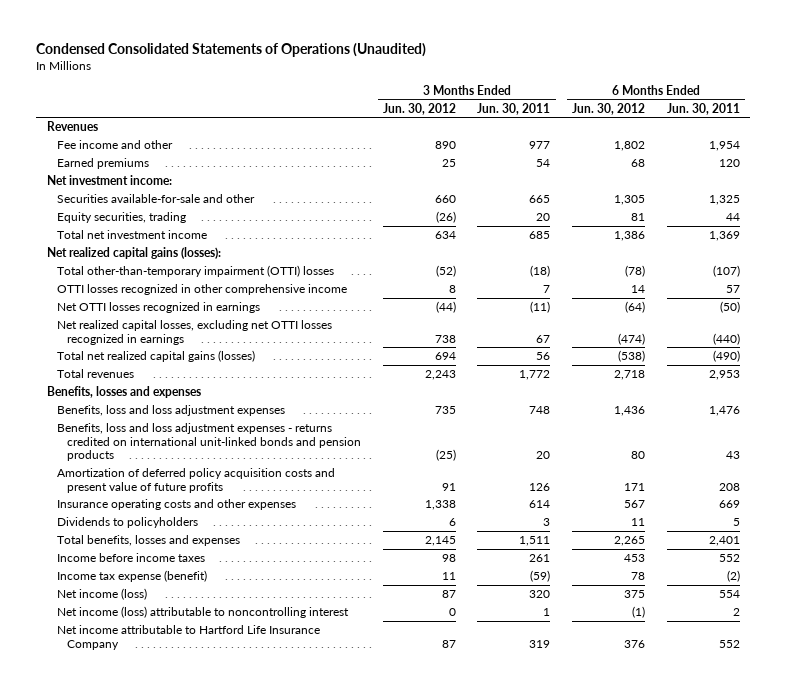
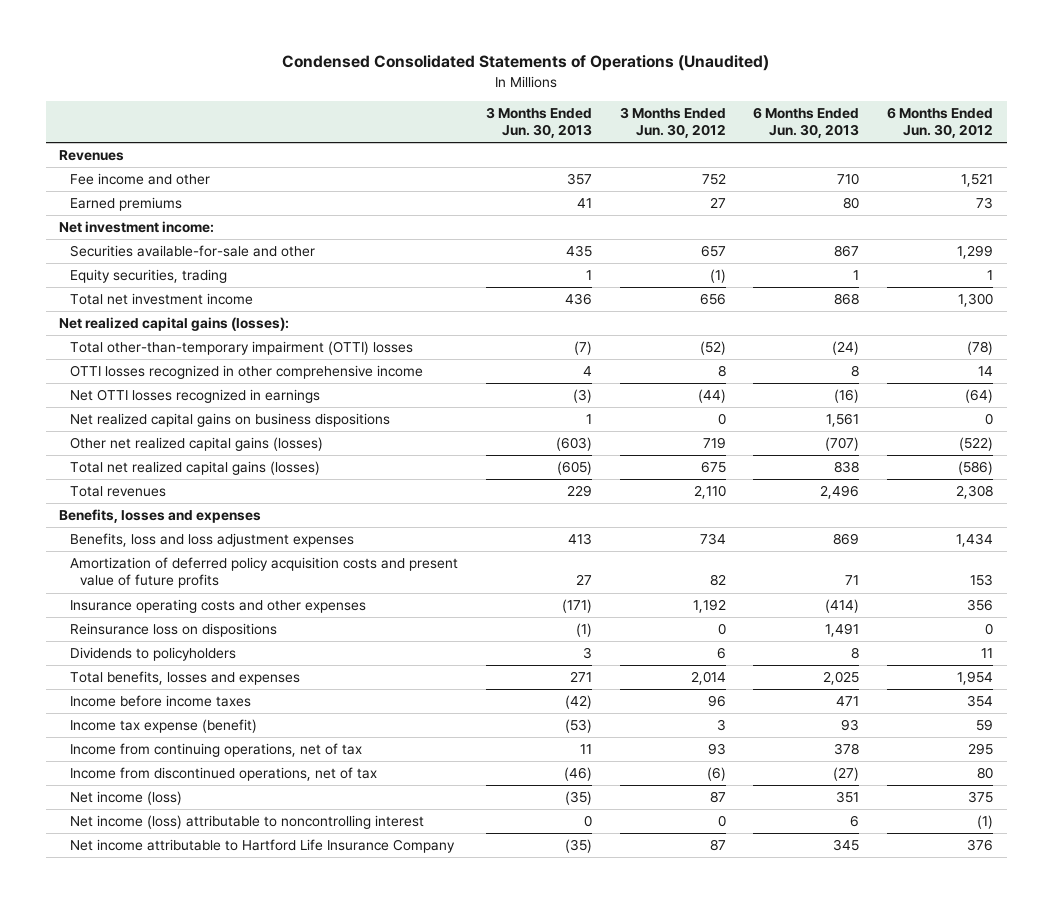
- | 3 Months Ended Jun. 30, 2012 | 3 Months Ended Jun. 30, 2011 | 6 Months Ended Jun. 30, 2012 | 6 Months Ended Jun. 30, 2011
+ | 3 Months Ended Jun. 30, 2013 | 3 Months Ended Jun. 30, 2012 | 6 Months Ended Jun. 30, 2013 | 6 Months Ended Jun. 30, 2012
- Fee income and other | 890 | 977 | 1,802 | 1,954
- Earned premiums | 25 | 54 | 68 | 120
+ Fee income and other | 357 | 752 | 710 | 1,521
+ Earned premiums | 41 | 27 | 80 | 73
- Securities available-for-sale and other | 660 | 665 | 1,305 | 1,325
- Equity securities, trading | (26) | 20 | 81 | 44
- Total net investment income | 634 | 685 | 1,386 | 1,369
+ Securities available-for-sale and other | 435 | 657 | 867 | 1,299
+ Equity securities, trading | 1 | (1) | 1 | 1
+ Total net investment income | 436 | 656 | 868 | 1,300
- Net realized capital losses, excluding net OTTI losses recognized in earnings | 738 | 67 | (474) | (440)
- Total net realized capital gains (losses) | 694 | 56 | (538) | (490)
- Total revenues | 2,243 | 1,772 | 2,718 | 2,953
+ Net realized capital gains on business dispositions | 1 | 0 | 1,561 | 0
+ Other net realized capital gains (losses) | (603) | 719 | (707) | (522)
+ Total net realized capital gains (losses) | (605) | 675 | 838 | (586)
+ Total revenues | 229 | 2,110 | 2,496 | 2,308
- Benefits, loss and loss adjustment expenses | 735 | 748 | 1,436 | 1,476
- Benefits, loss and loss adjustment expenses - returns credited on international unit-linked bonds and pension products | (25) | 20 | 80 | 43
- Amortization of deferred policy acquisition costs and present value of future profits | 91 | 126 | 171 | 208
- Insurance operating costs and other expenses | 1,338 | 614 | 567 | 669
+ Benefits, loss and loss adjustment expenses | 413 | 734 | 869 | 1,434
+ Amortization of deferred policy acquisition costs and present value of future profits | 27 | 82 | 71 | 153
+ Insurance operating costs and other expenses | (171) | 1,192 | (414) | 356
+ Reinsurance loss on dispositions | (1) | 0 | 1,491 | 0
- Total benefits, losses and expenses | 2,145 | 1,511 | 2,265 | 2,401
- Income before income taxes | 98 | 261 | 453 | 552
- Income tax expense (benefit) | 11 | (59) | 78 | (2)
+ Total benefits, losses and expenses | 271 | 2,014 | 2,025 | 1,954
+ Income before income taxes | (42) | 96 | 471 | 354
+ Income tax expense (benefit) | (53) | 3 | 93 | 59
+ Income from continuing operations, net of tax | 11 | 93 | 378 | 295
+ Income from discontinued operations, net of tax | (46) | (6) | (27) | 80

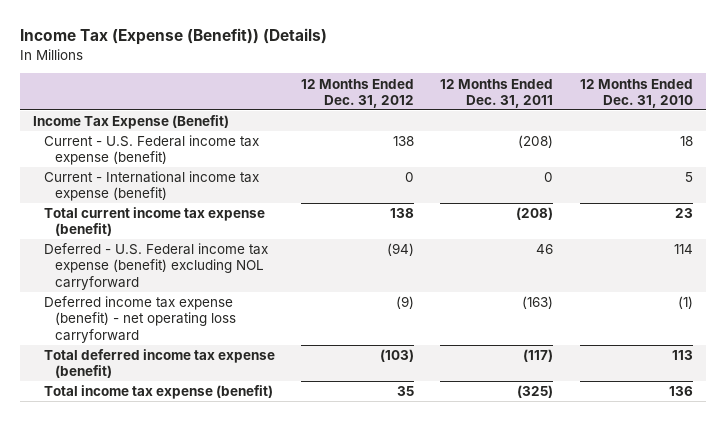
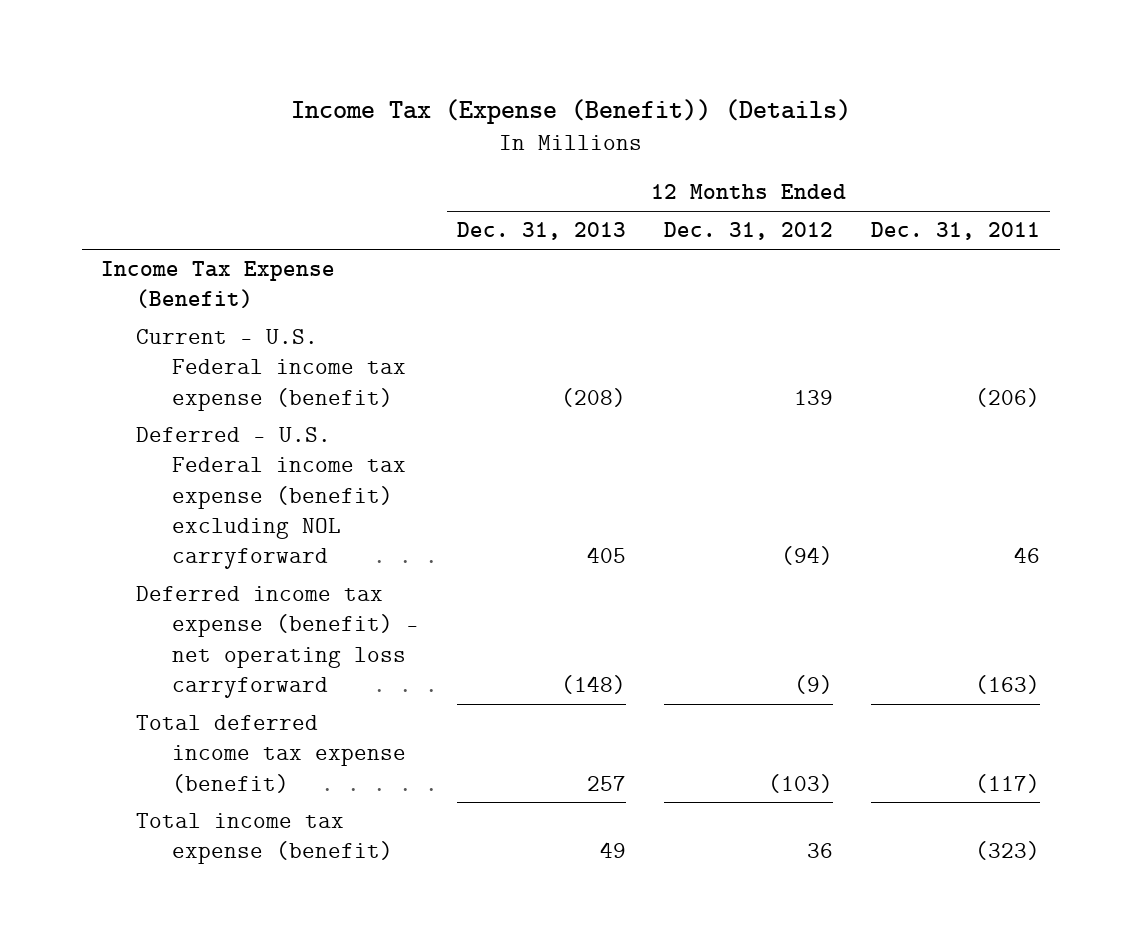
- | 12 Months Ended Dec. 31, 2012 | 12 Months Ended Dec. 31, 2011 | 12 Months Ended Dec. 31, 2010
+ | 12 Months Ended Dec. 31, 2013 | 12 Months Ended Dec. 31, 2012 | 12 Months Ended Dec. 31, 2011
- Current - U.S. Federal income tax expense (benefit) | 138 | (208) | 18
- Current - International income tax expense (benefit) | 0 | 0 | 5
- Total current income tax expense (benefit) | 138 | (208) | 23
+ Current - U.S. Federal income tax expense (benefit) | (208) | 139 | (206)
- Total income tax expense (benefit) | 35 | (325) | 136
+ Total income tax expense (benefit) | 49 | 36 | (323)

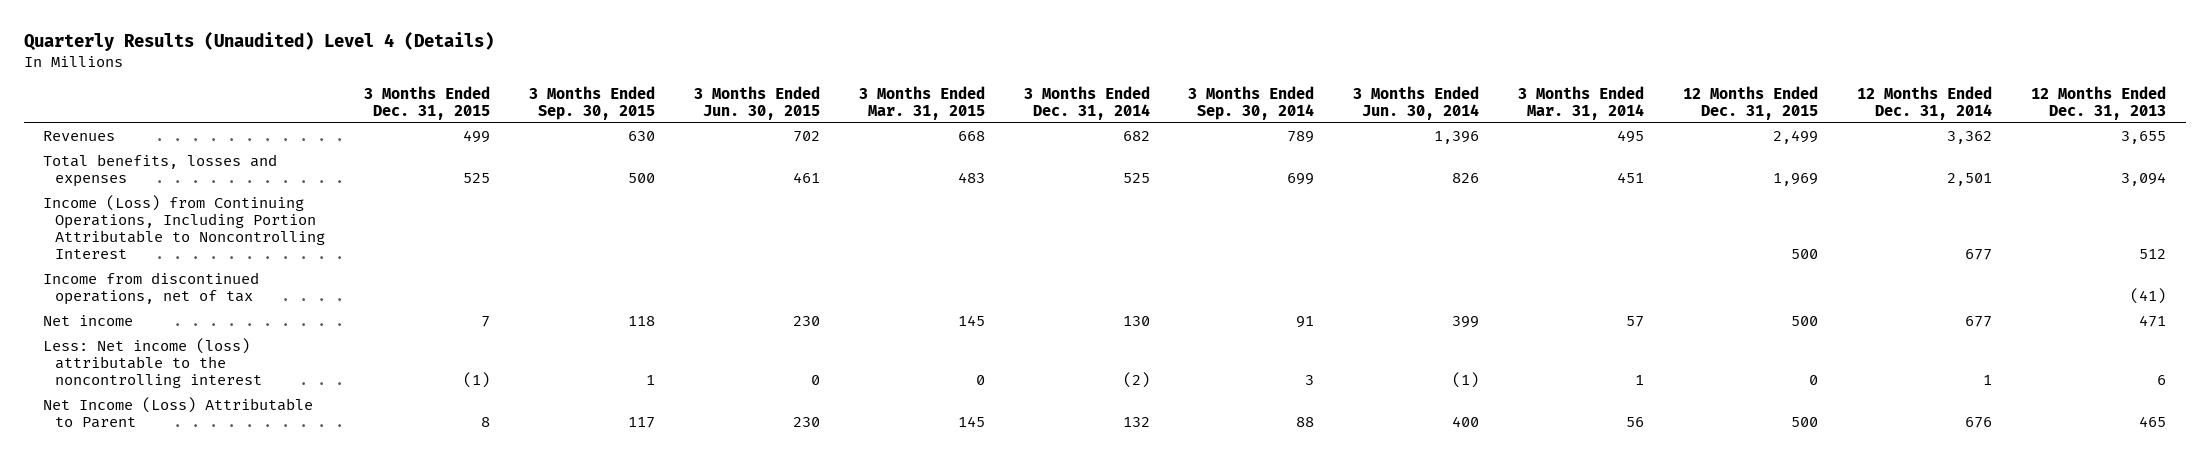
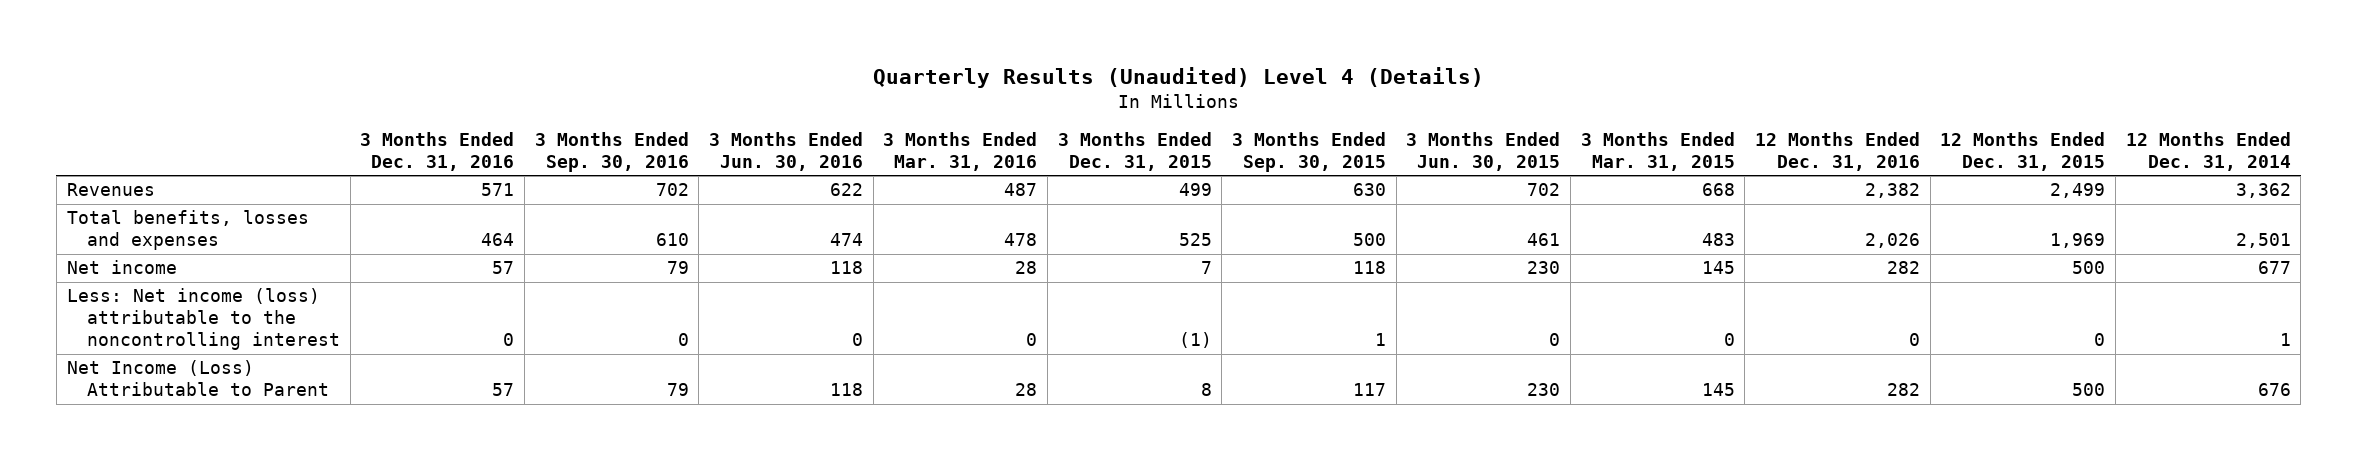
- | 3 Months Ended Dec. 31, 2015 | 3 Months Ended Sep. 30, 2015 | 3 Months Ended Jun. 30, 2015 | 3 Months Ended Mar. 31, 2015 | 3 Months Ended Dec. 31, 2014 | 3 Months Ended Sep. 30, 2014 | 3 Months Ended Jun. 30, 2014 | 3 Months Ended Mar. 31, 2014 | 12 Months Ended Dec. 31, 2015 | 12 Months Ended Dec. 31, 2014 | 12 Months Ended Dec. 31, 2013
+ | 3 Months Ended Dec. 31, 2016 | 3 Months Ended Sep. 30, 2016 | 3 Months Ended Jun. 30, 2016 | 3 Months Ended Mar. 31, 2016 | 3 Months Ended Dec. 31, 2015 | 3 Months Ended Sep. 30, 2015 | 3 Months Ended Jun. 30, 2015 | 3 Months Ended Mar. 31, 2015 | 12 Months Ended Dec. 31, 2016 | 12 Months Ended Dec. 31, 2015 | 12 Months Ended Dec. 31, 2014
- Income (Loss) from Continuing Operations, Including Portion Attributable to Noncontrolling Interest | | | | | | | | | 500 | 677 | 512
- Income from discontinued operations, net of tax | | | | | | | | | | | (41)

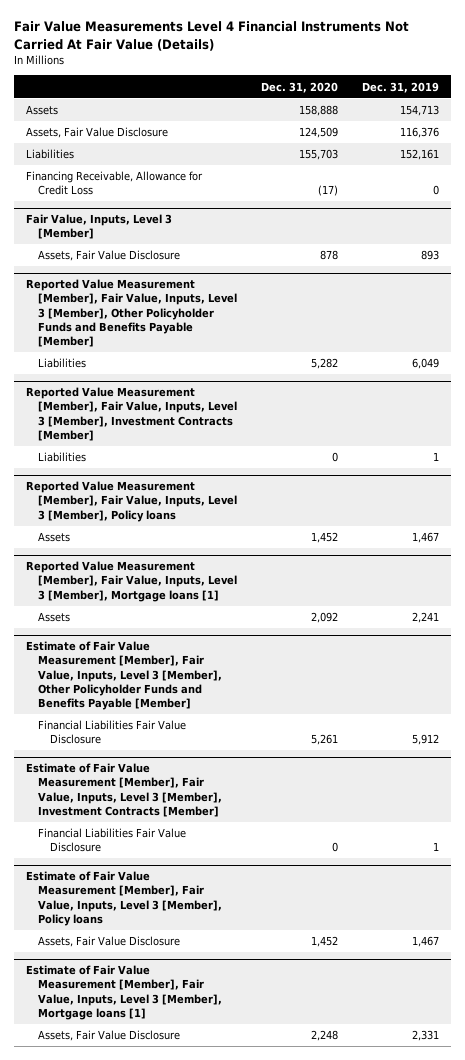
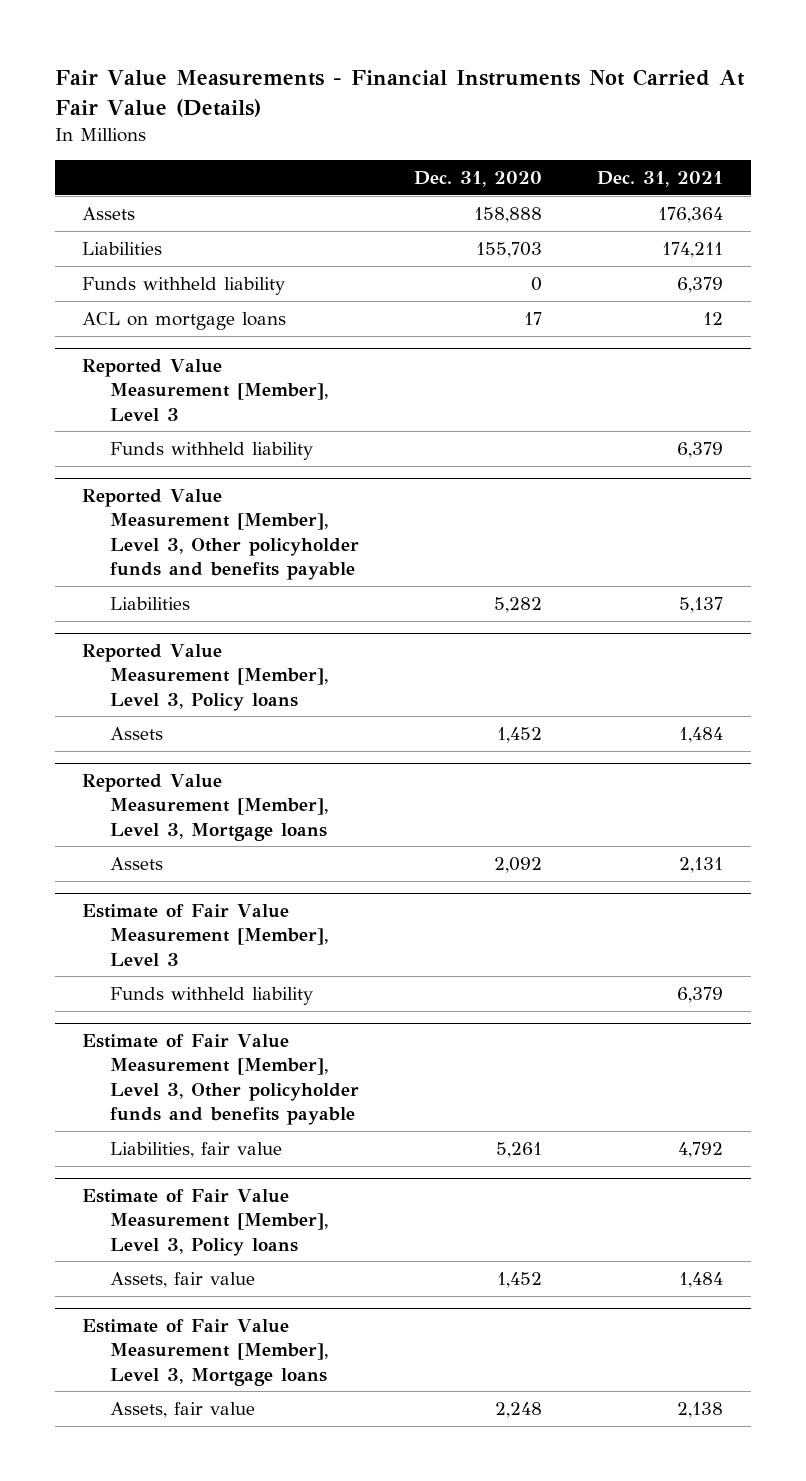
- Fair Value Measurements Level 4 Financial Instruments Not Carried At Fair Value (Details)
+ Fair Value Measurements - Financial Instruments Not Carried At Fair Value (Details)
- | Dec. 31, 2020 | Dec. 31, 2019
+ | Dec. 31, 2020 | Dec. 31, 2021
- Assets, Fair Value Disclosure | 124,509 | 116,376
- Financing Receivable, Allowance for Credit Loss | (17) | 0
- Fair Value, Inputs, Level 3 [Member]
- Assets, Fair Value Disclosure | 878 | 893
- Reported Value Measurement [Member], Fair Value, Inputs, Level 3 [Member], Other Policyholder Funds and Benefits Payable [Member]
+ Funds withheld liability | 0 | 6,379
+ ACL on mortgage loans | 17 | 12
+ Reported Value Measurement [Member], Level 3
+ Funds withheld liability | | 6,379
+ Reported Value Measurement [Member], Level 3, Other policyholder funds and benefits payable
- Reported Value Measurement [Member], Fair Value, Inputs, Level 3 [Member], Investment Contracts [Member]
- Liabilities | 0 | 1
- Reported Value Measurement [Member], Fair Value, Inputs, Level 3 [Member], Policy loans
+ Reported Value Measurement [Member], Level 3, Policy loans
- Reported Value Measurement [Member], Fair Value, Inputs, Level 3 [Member], Mortgage loans [1]
+ Reported Value Measurement [Member], Level 3, Mortgage loans
- Estimate of Fair Value Measurement [Member], Fair Value, Inputs, Level 3 [Member], Other Policyholder Funds and Benefits Payable [Member]
- Financial Liabilities Fair Value Disclosure | 5,261 | 5,912
- Estimate of Fair Value Measurement [Member], Fair Value, Inputs, Level 3 [Member], Investment Contracts [Member]
- Financial Liabilities Fair Value Disclosure | 0 | 1
- Estimate of Fair Value Measurement [Member], Fair Value, Inputs, Level 3 [Member], Policy loans
- Assets, Fair Value Disclosure | 1,452 | 1,467
- Estimate of Fair Value Measurement [Member], Fair Value, Inputs, Level 3 [Member], Mortgage loans [1]
- Assets, Fair Value Disclosure | 2,248 | 2,331
+ Estimate of Fair Value Measurement [Member], Level 3
+ Funds withheld liability | | 6,379
+ Estimate of Fair Value Measurement [Member], Level 3, Other policyholder funds and benefits payable
+ Liabilities, fair value | 5,261 | 4,792
+ Estimate of Fair Value Measurement [Member], Level 3, Policy loans
+ Assets, fair value | 1,452 | 1,484
+ Estimate of Fair Value Measurement [Member], Level 3, Mortgage loans
+ Assets, fair value | 2,248 | 2,138

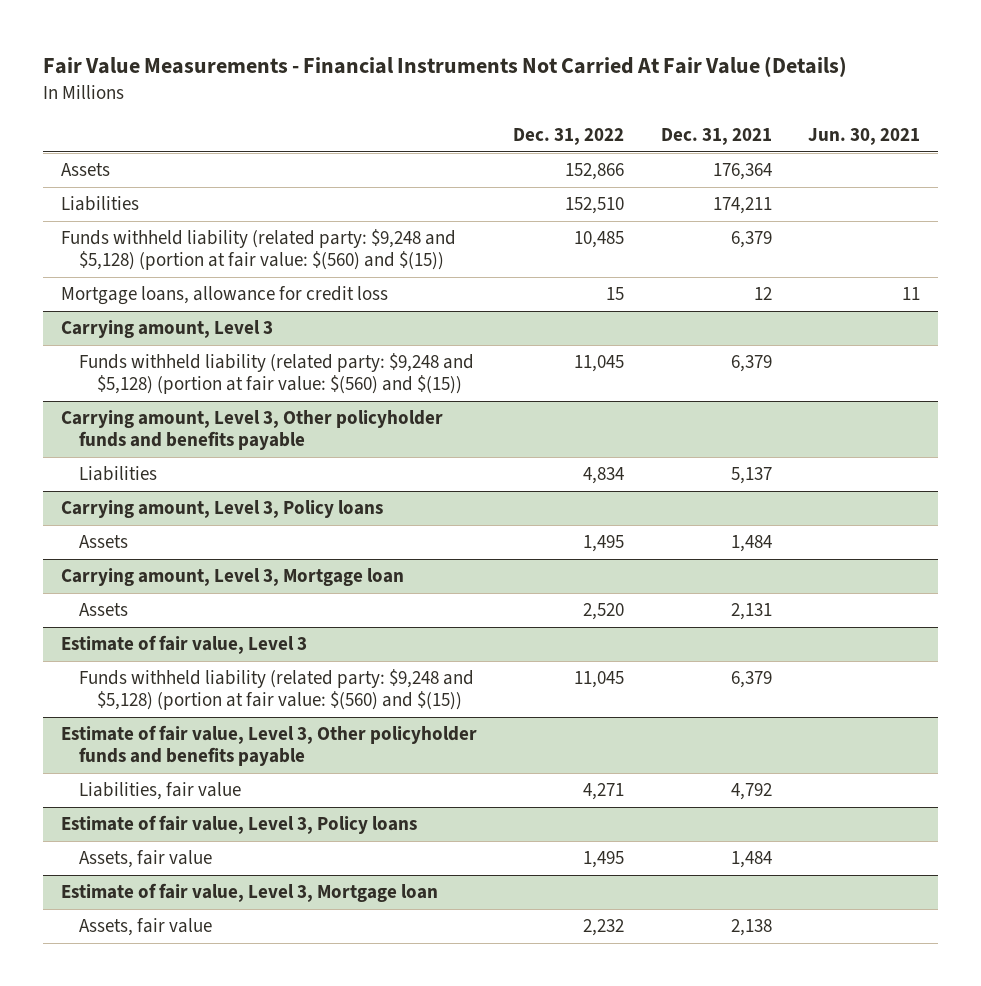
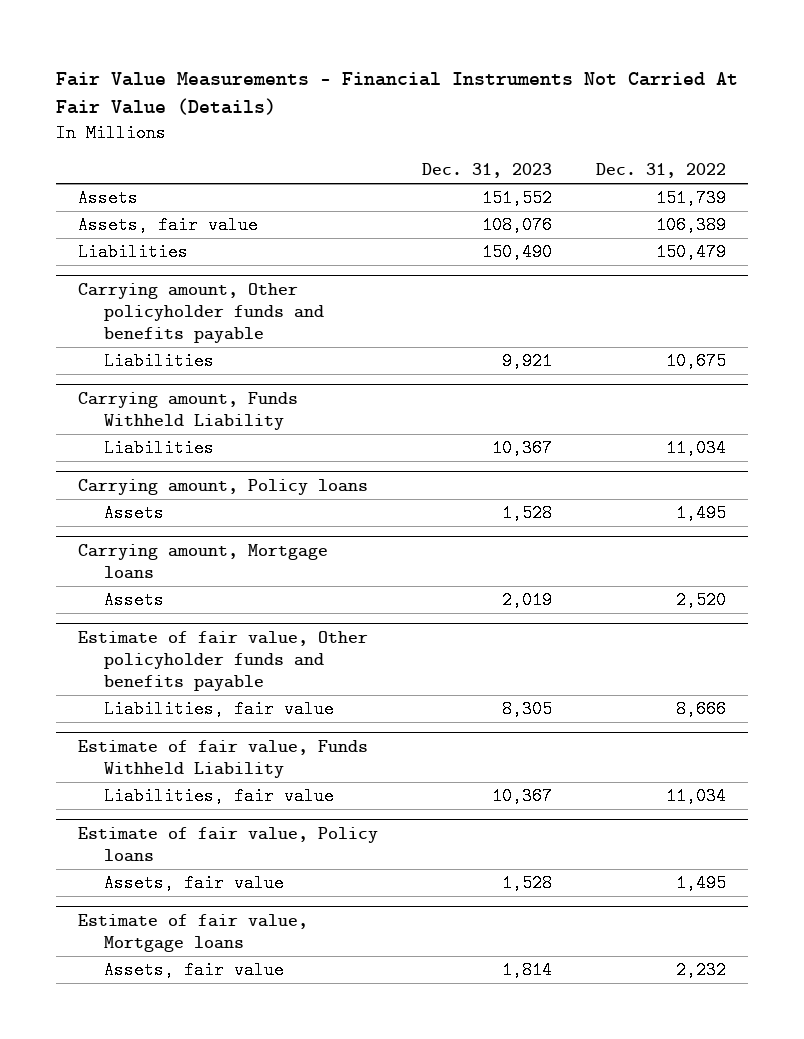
- | Dec. 31, 2022 | Dec. 31, 2021 | Jun. 30, 2021
+ | Dec. 31, 2023 | Dec. 31, 2022
- Assets | 152,866 | 176,364 |
- Liabilities | 152,510 | 174,211 |
- Funds withheld liability (related party: $9,248 and $5,128) (portion at fair value: $(560) and $(15)) | 10,485 | 6,379 |
- Mortgage loans, allowance for credit loss | 15 | 12 | 11
- Carrying amount, Level 3
- Funds withheld liability (related party: $9,248 and $5,128) (portion at fair value: $(560) and $(15)) | 11,045 | 6,379 |
- Carrying amount, Level 3, Other policyholder funds and benefits payable
- Liabilities | 4,834 | 5,137 |
- Carrying amount, Level 3, Policy loans
+ Assets | 151,552 | 151,739
+ Assets, fair value | 108,076 | 106,389
+ Liabilities | 150,490 | 150,479
+ Carrying amount, Other policyholder funds and benefits payable
+ Liabilities | 9,921 | 10,675
+ Carrying amount, Funds Withheld Liability
+ Liabilities | 10,367 | 11,034
+ Carrying amount, Policy loans
- Carrying amount, Level 3, Mortgage loan
+ Carrying amount, Mortgage loans
- Estimate of fair value, Level 3
- Funds withheld liability (related party: $9,248 and $5,128) (portion at fair value: $(560) and $(15)) | 11,045 | 6,379 |
- Estimate of fair value, Level 3, Other policyholder funds and benefits payable
- Liabilities, fair value | 4,271 | 4,792 |
- Estimate of fair value, Level 3, Policy loans
+ Estimate of fair value, Other policyholder funds and benefits payable
+ Liabilities, fair value | 8,305 | 8,666
+ Estimate of fair value, Funds Withheld Liability
+ Liabilities, fair value | 10,367 | 11,034
+ Estimate of fair value, Policy loans
- Estimate of fair value, Level 3, Mortgage loan
+ Estimate of fair value, Mortgage loans

